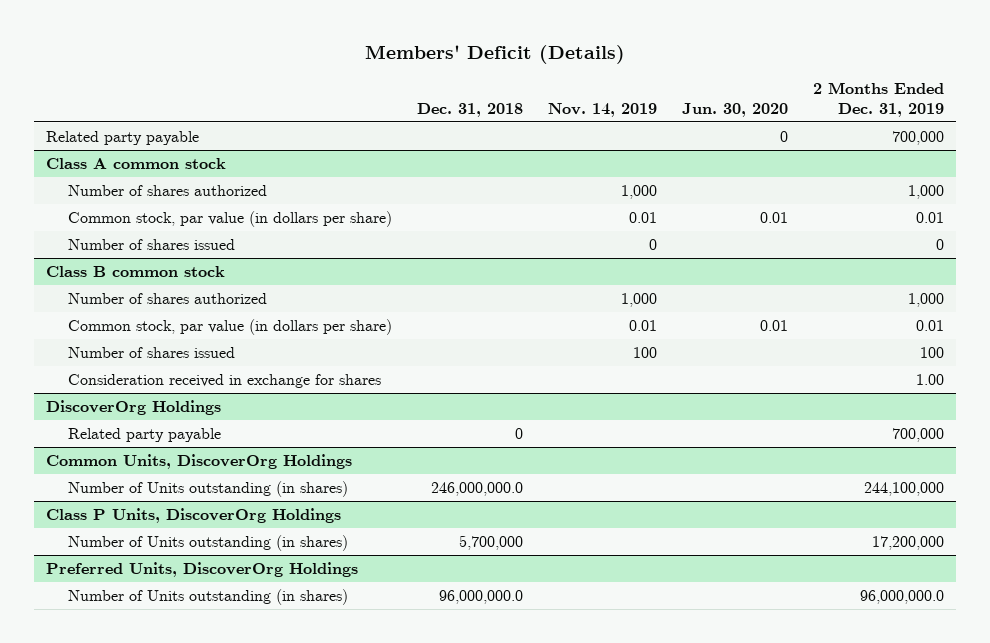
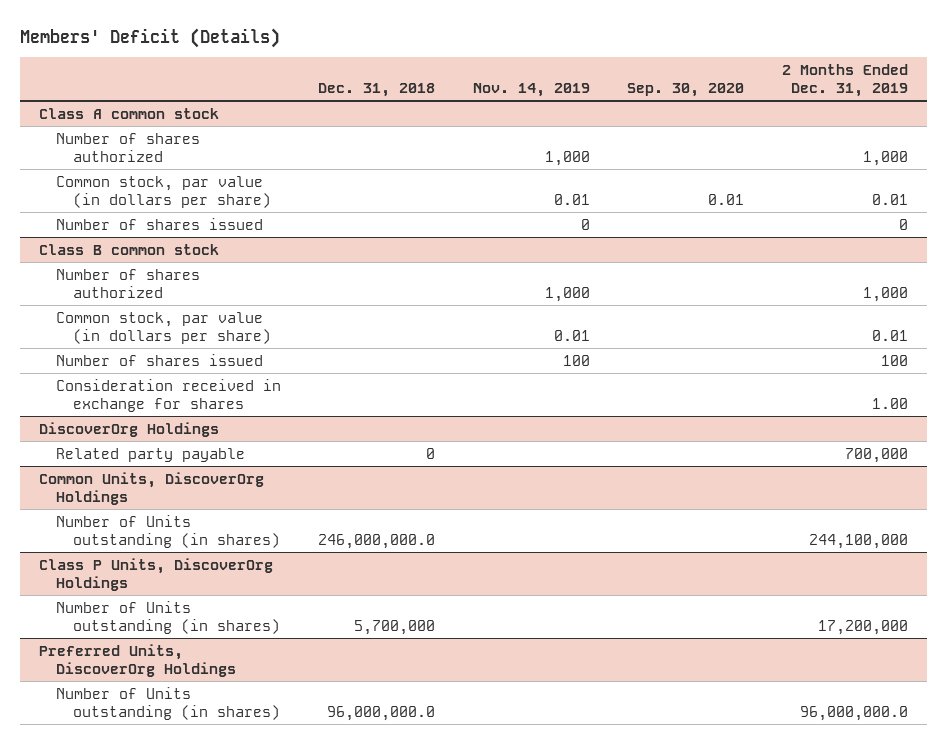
- | Dec. 31, 2018 | Nov. 14, 2019 | Jun. 30, 2020 | 2 Months Ended Dec. 31, 2019
+ | Dec. 31, 2018 | Nov. 14, 2019 | Sep. 30, 2020 | 2 Months Ended Dec. 31, 2019
- Related party payable | | | 0 | 700,000

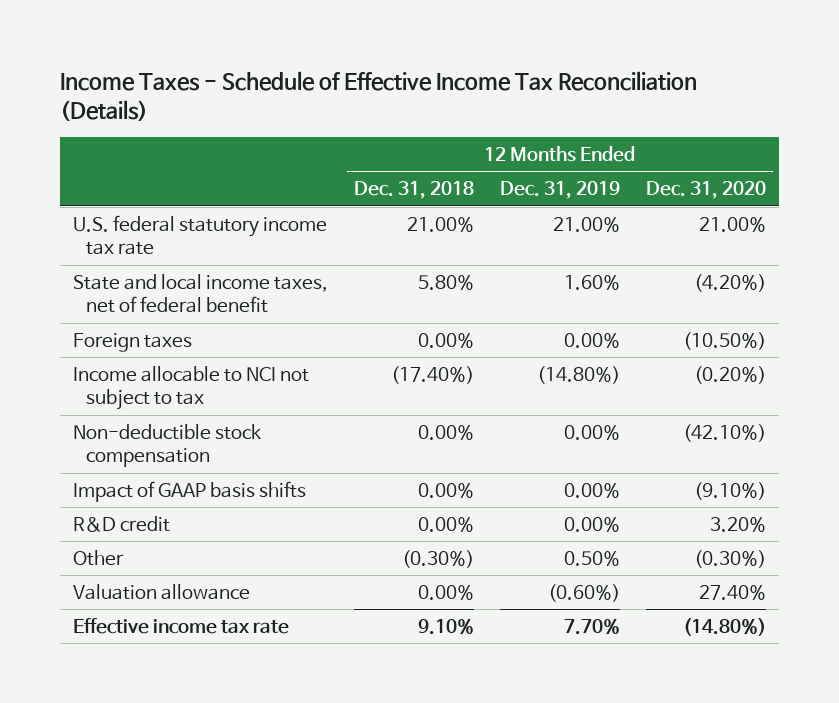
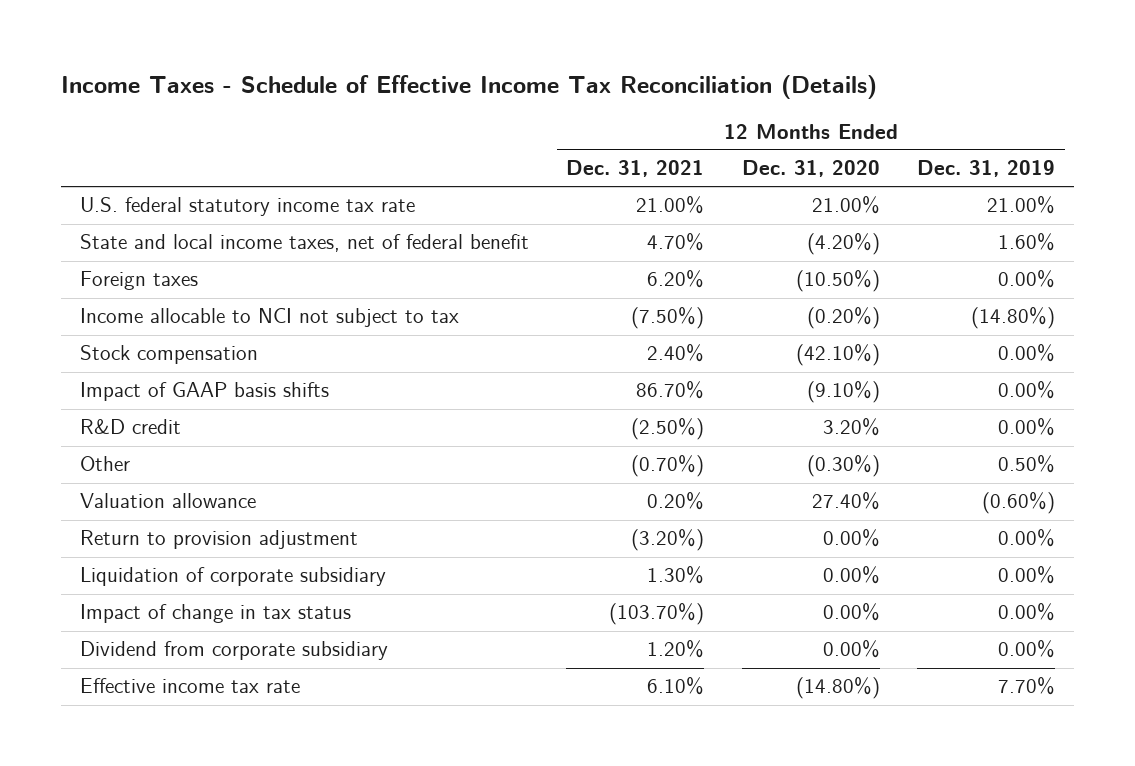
- | 12 Months Ended Dec. 31, 2018 | 12 Months Ended Dec. 31, 2019 | 12 Months Ended Dec. 31, 2020
+ | 12 Months Ended Dec. 31, 2021 | 12 Months Ended Dec. 31, 2020 | 12 Months Ended Dec. 31, 2019
- Non-deductible stock compensation | 0.00% | 0.00% | (42.10%)
+ Stock compensation | 2.40% | (42.10%) | 0.00%
+ Return to provision adjustment | (3.20%) | 0.00% | 0.00%
+ Liquidation of corporate subsidiary | 1.30% | 0.00% | 0.00%
+ Impact of change in tax status | (103.70%) | 0.00% | 0.00%
+ Dividend from corporate subsidiary | 1.20% | 0.00% | 0.00%

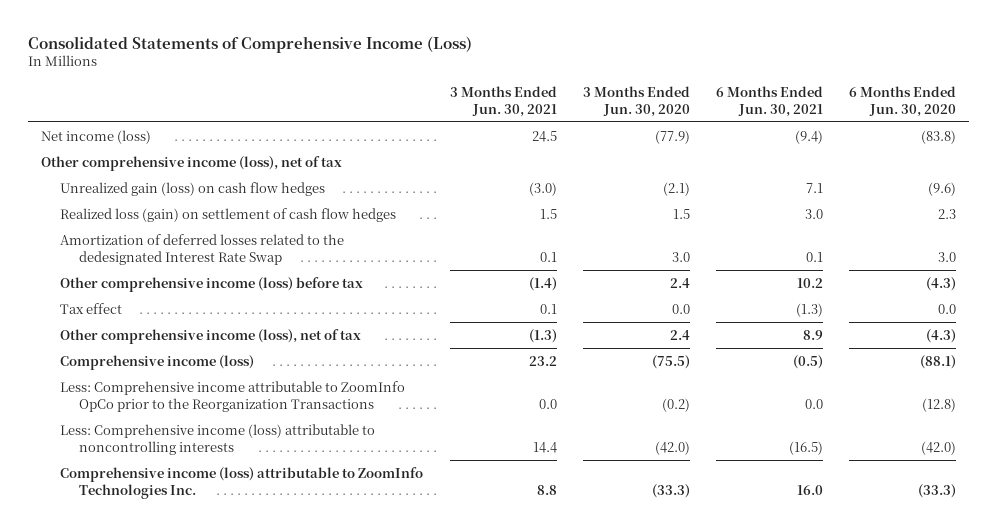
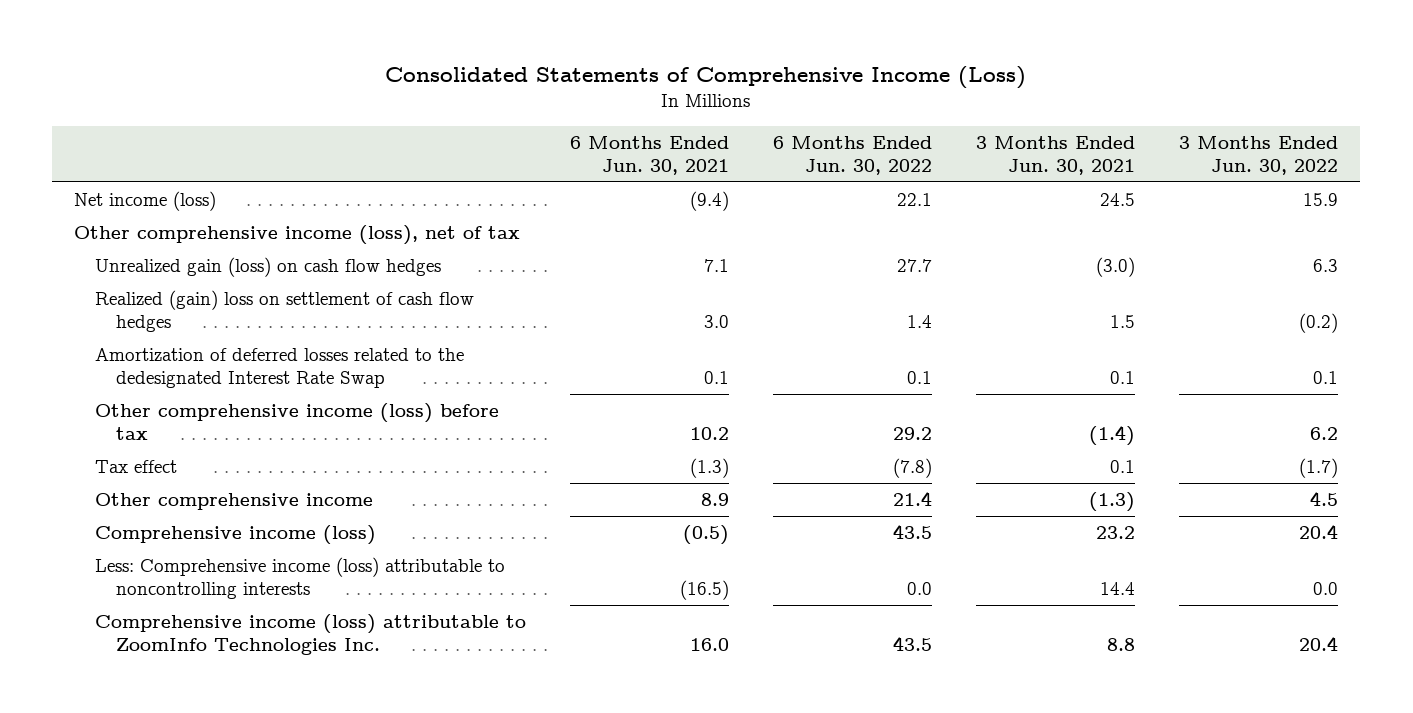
- | 3 Months Ended Jun. 30, 2021 | 3 Months Ended Jun. 30, 2020 | 6 Months Ended Jun. 30, 2021 | 6 Months Ended Jun. 30, 2020
+ | 6 Months Ended Jun. 30, 2021 | 6 Months Ended Jun. 30, 2022 | 3 Months Ended Jun. 30, 2021 | 3 Months Ended Jun. 30, 2022
- Realized loss (gain) on settlement of cash flow hedges | 1.5 | 1.5 | 3.0 | 2.3
+ Realized (gain) loss on settlement of cash flow hedges | 3.0 | 1.4 | 1.5 | (0.2)
- Other comprehensive income (loss), net of tax | (1.3) | 2.4 | 8.9 | (4.3)
+ Other comprehensive income | 8.9 | 21.4 | (1.3) | 4.5
- Less: Comprehensive income attributable to ZoomInfo OpCo prior to the Reorganization Transactions | 0.0 | (0.2) | 0.0 | (12.8)

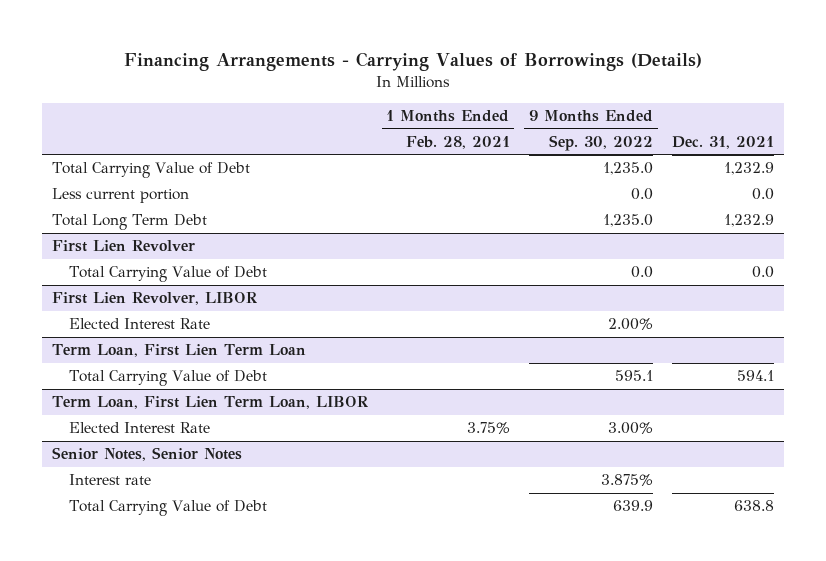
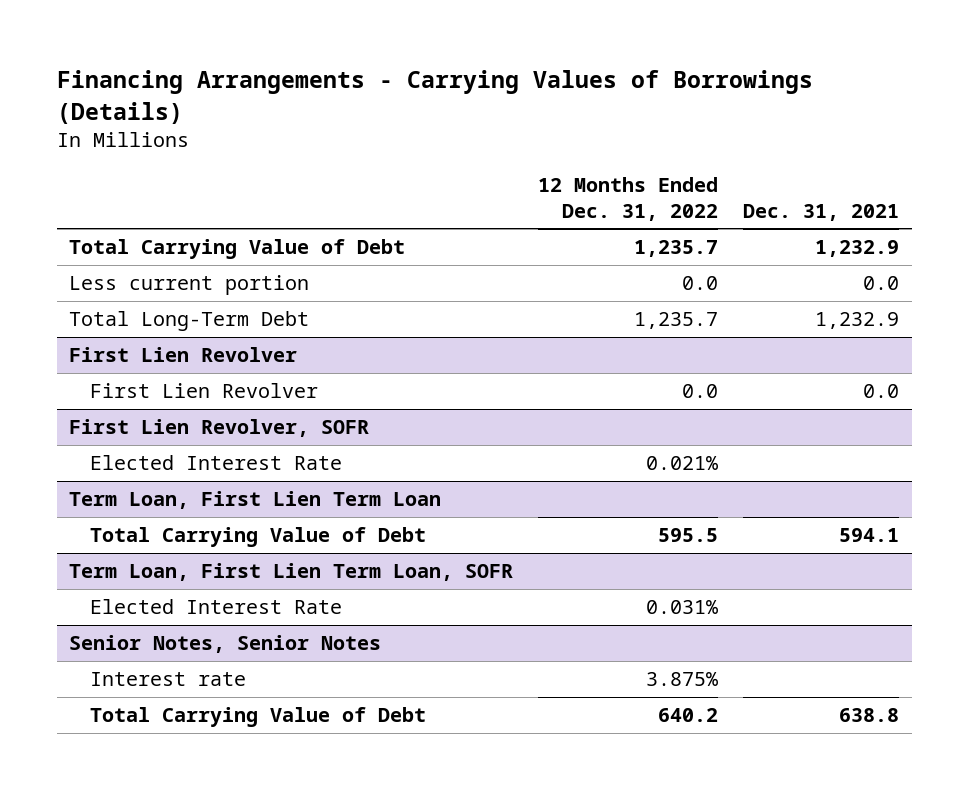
- | 1 Months Ended Feb. 28, 2021 | 9 Months Ended Sep. 30, 2022 | Dec. 31, 2021
+ | 12 Months Ended Dec. 31, 2022 | Dec. 31, 2021
- Total Long Term Debt | | 1,235.0 | 1,232.9
+ Total Long-Term Debt | 1,235.7 | 1,232.9
@ First Lien Revolver
- Total Carrying Value of Debt | | 0.0 | 0.0
- First Lien Revolver, LIBOR
@ First Lien Revolver
+ First Lien Revolver | 0.0 | 0.0
+ First Lien Revolver, SOFR
- Term Loan, First Lien Term Loan, LIBOR
+ Term Loan, First Lien Term Loan, SOFR

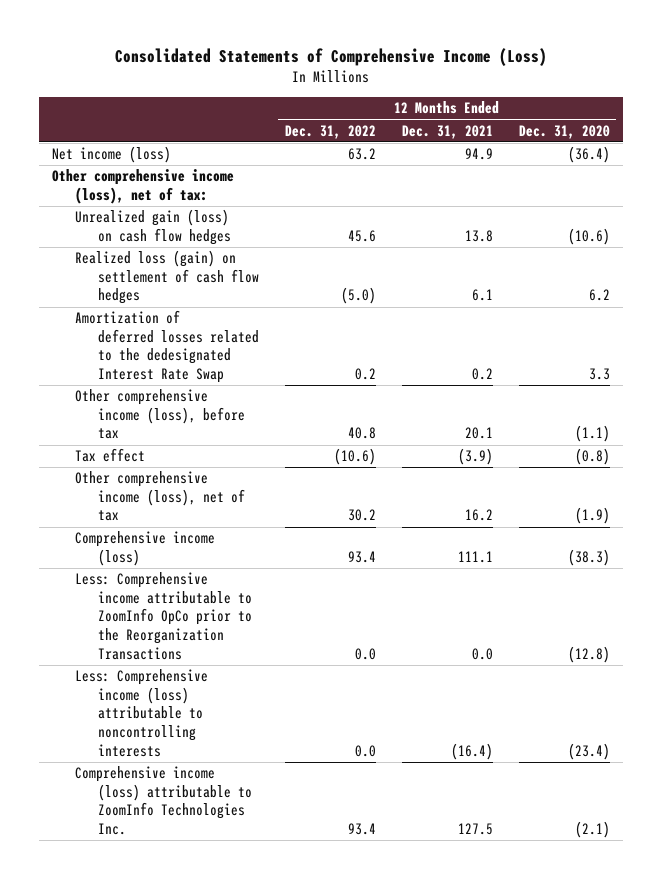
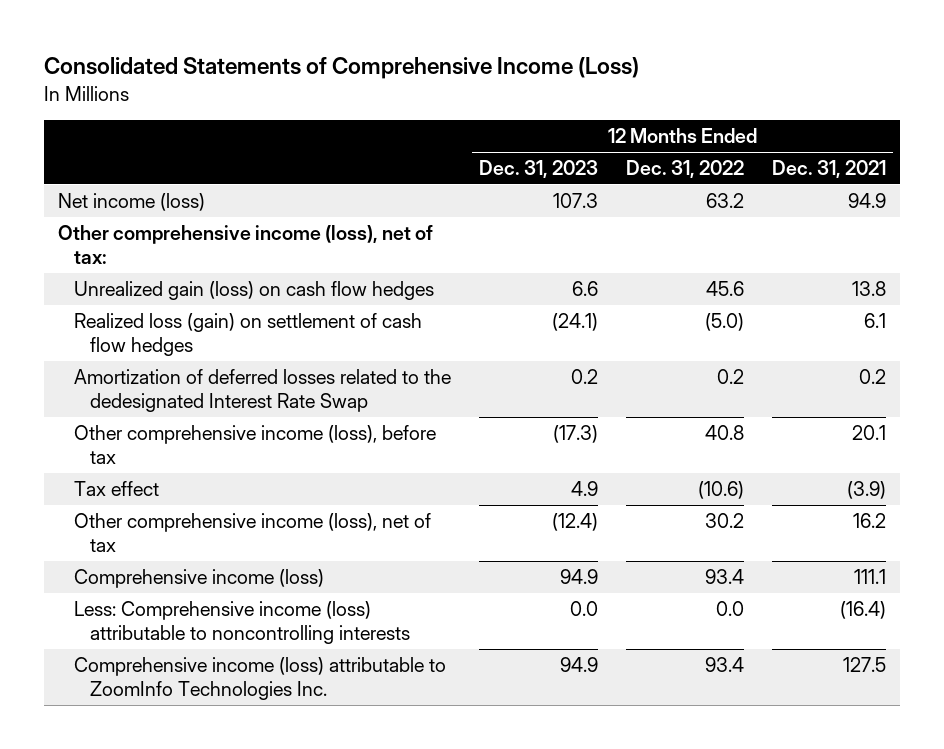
- | 12 Months Ended Dec. 31, 2022 | 12 Months Ended Dec. 31, 2021 | 12 Months Ended Dec. 31, 2020
+ | 12 Months Ended Dec. 31, 2023 | 12 Months Ended Dec. 31, 2022 | 12 Months Ended Dec. 31, 2021
- Less: Comprehensive income attributable to ZoomInfo OpCo prior to the Reorganization Transactions | 0.0 | 0.0 | (12.8)

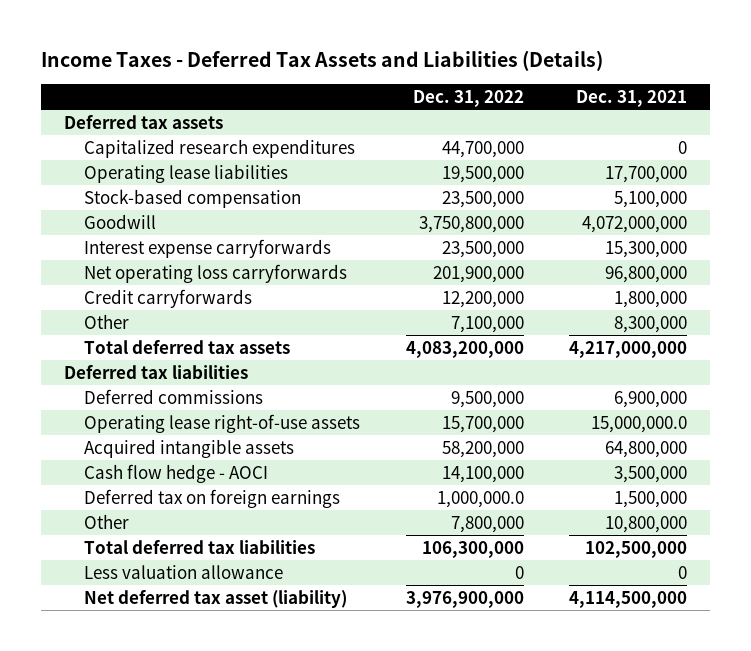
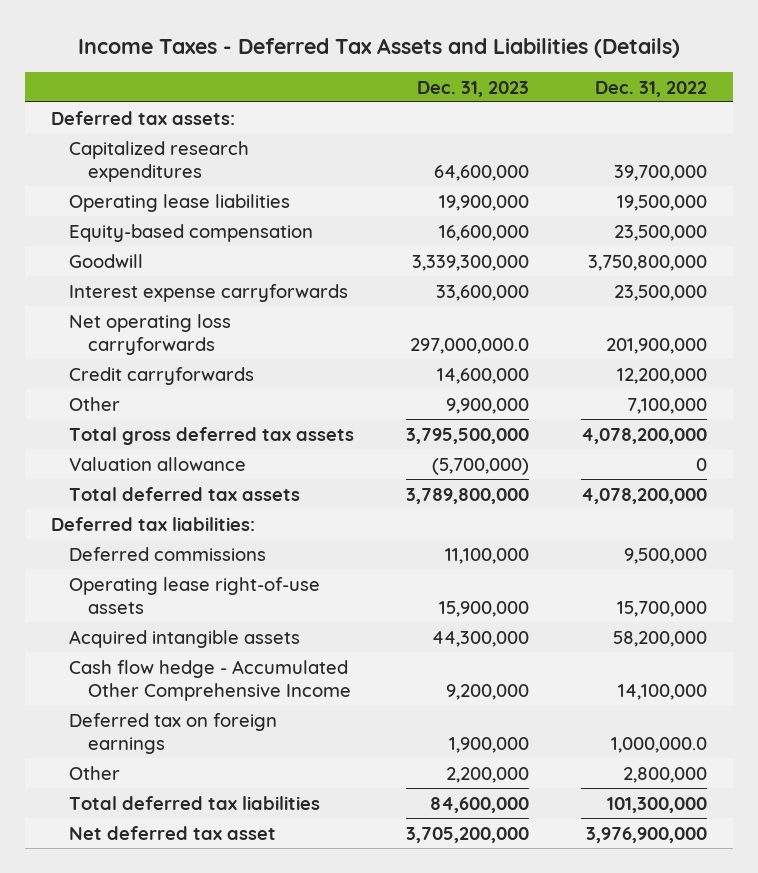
- | Dec. 31, 2022 | Dec. 31, 2021
+ | Dec. 31, 2023 | Dec. 31, 2022
- Deferred tax assets
- Capitalized research expenditures | 44,700,000 | 0
+ Deferred tax assets:
+ Capitalized research expenditures | 64,600,000 | 39,700,000
- Stock-based compensation | 23,500,000 | 5,100,000
+ Equity-based compensation | 16,600,000 | 23,500,000
- Total deferred tax assets | 4,083,200,000 | 4,217,000,000
- Deferred tax liabilities
+ Total gross deferred tax assets | 3,795,500,000 | 4,078,200,000
+ Valuation allowance | (5,700,000) | 0
+ Total deferred tax assets | 3,789,800,000 | 4,078,200,000
+ Deferred tax liabilities:
- Cash flow hedge - AOCI | 14,100,000 | 3,500,000
+ Cash flow hedge - Accumulated Other Comprehensive Income | 9,200,000 | 14,100,000
- Other | 7,800,000 | 10,800,000
- Total deferred tax liabilities | 106,300,000 | 102,500,000
- Less valuation allowance | 0 | 0
- Net deferred tax asset (liability) | 3,976,900,000 | 4,114,500,000
+ Other | 2,200,000 | 2,800,000
+ Total deferred tax liabilities | 84,600,000 | 101,300,000
+ Net deferred tax asset | 3,705,200,000 | 3,976,900,000

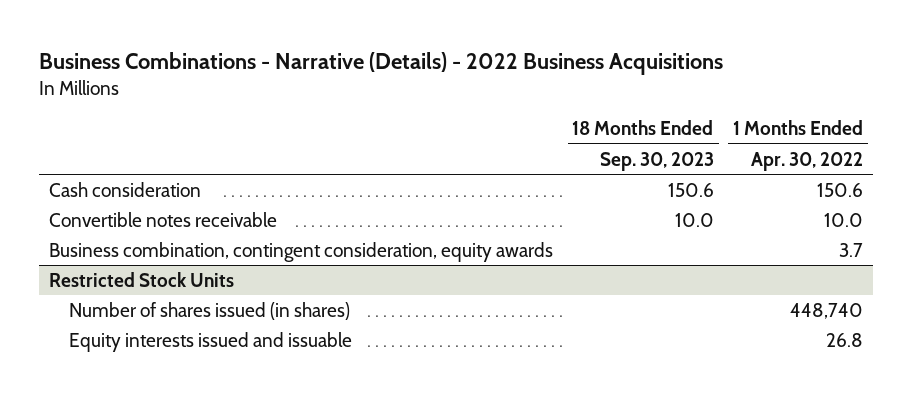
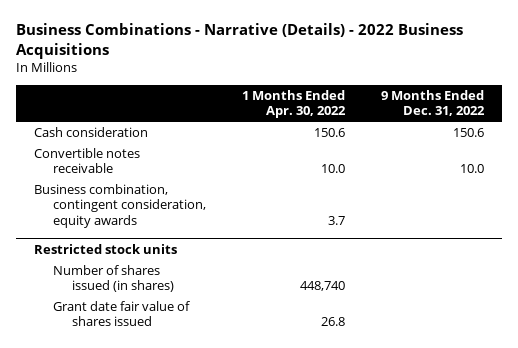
- | 18 Months Ended Sep. 30, 2023 | 1 Months Ended Apr. 30, 2022
+ | 1 Months Ended Apr. 30, 2022 | 9 Months Ended Dec. 31, 2022
- Restricted Stock Units
+ Restricted stock units
- Equity interests issued and issuable | | 26.8
+ Grant date fair value of shares issued | 26.8 |

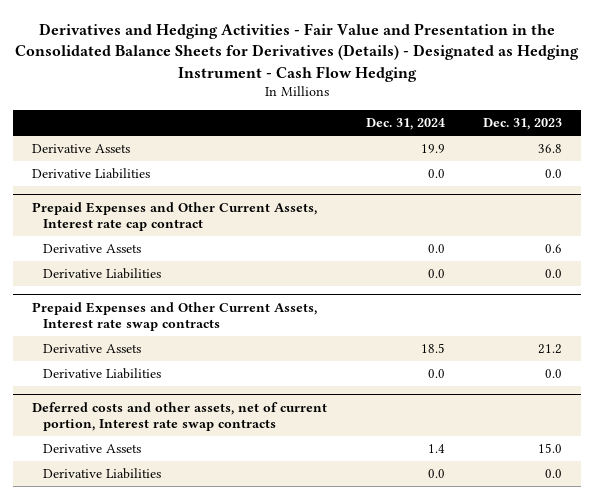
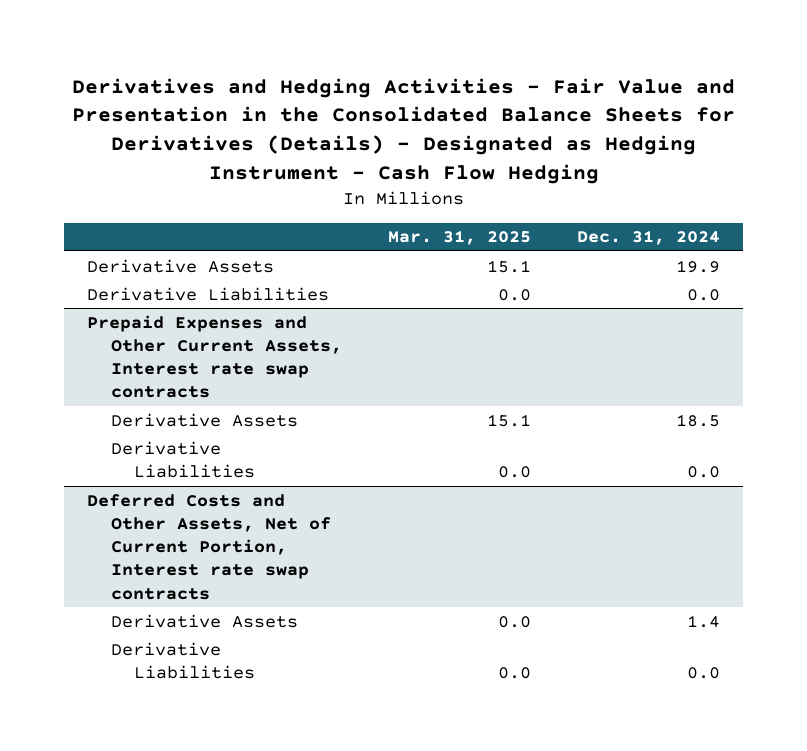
- | Dec. 31, 2024 | Dec. 31, 2023
+ | Mar. 31, 2025 | Dec. 31, 2024
- Prepaid Expenses and Other Current Assets, Interest rate cap contract
- Derivative Assets | 0.0 | 0.6
- Derivative Liabilities | 0.0 | 0.0
- Deferred costs and other assets, net of current portion, Interest rate swap contracts
+ Deferred Costs and Other Assets, Net of Current Portion, Interest rate swap contracts

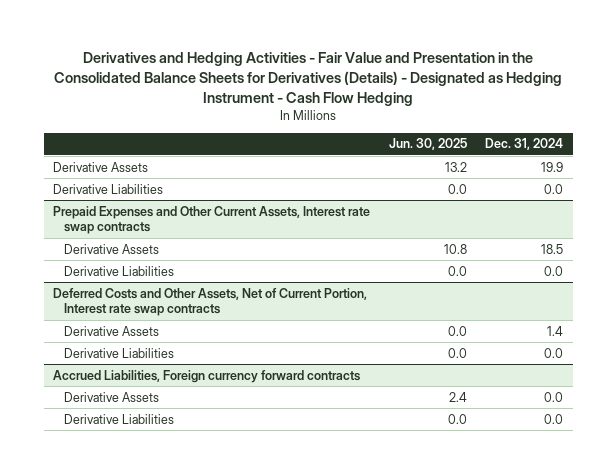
- | Mar. 31, 2025 | Dec. 31, 2024
+ | Jun. 30, 2025 | Dec. 31, 2024
+ Accrued Liabilities, Foreign currency forward contracts
+ Derivative Assets | 2.4 | 0.0
+ Derivative Liabilities | 0.0 | 0.0

